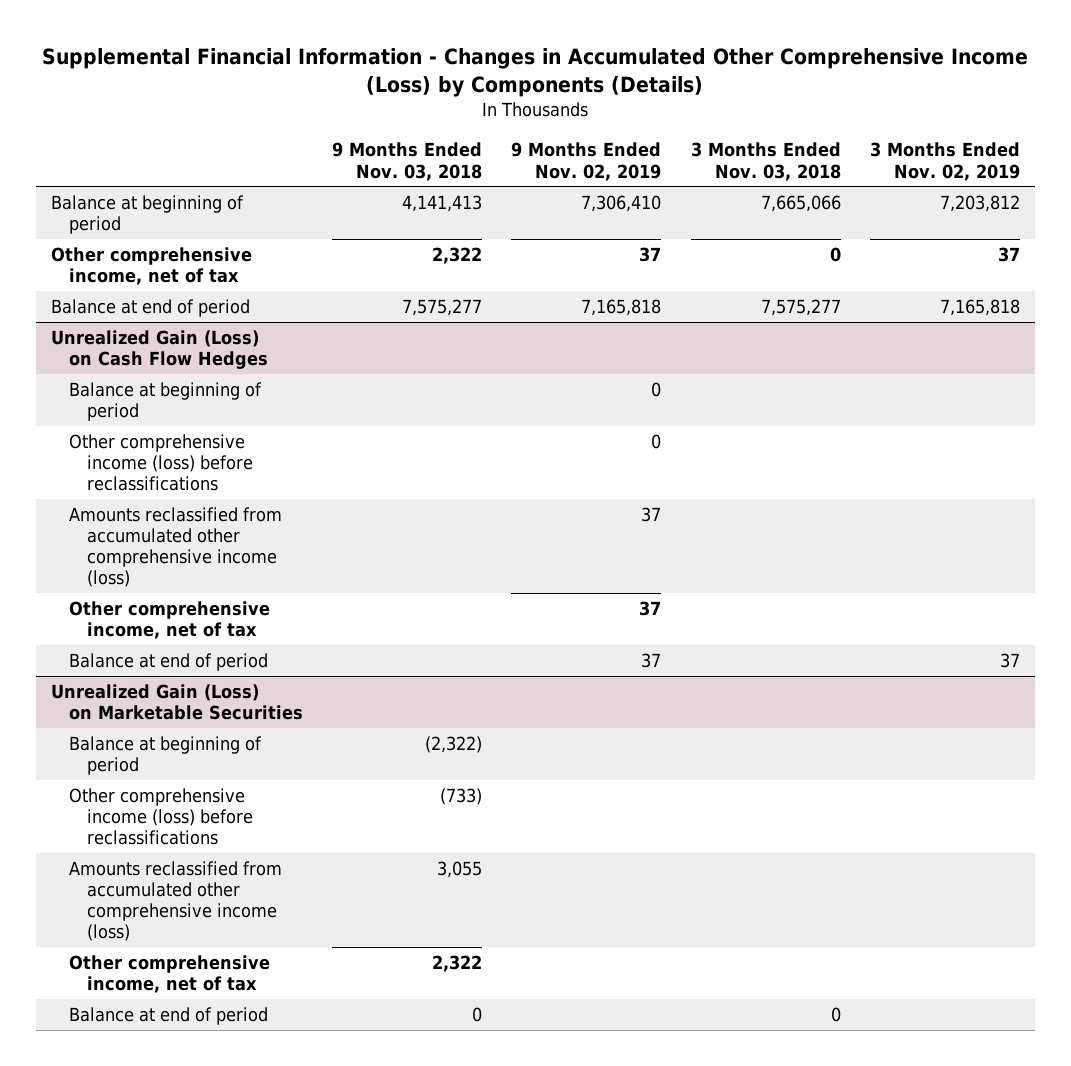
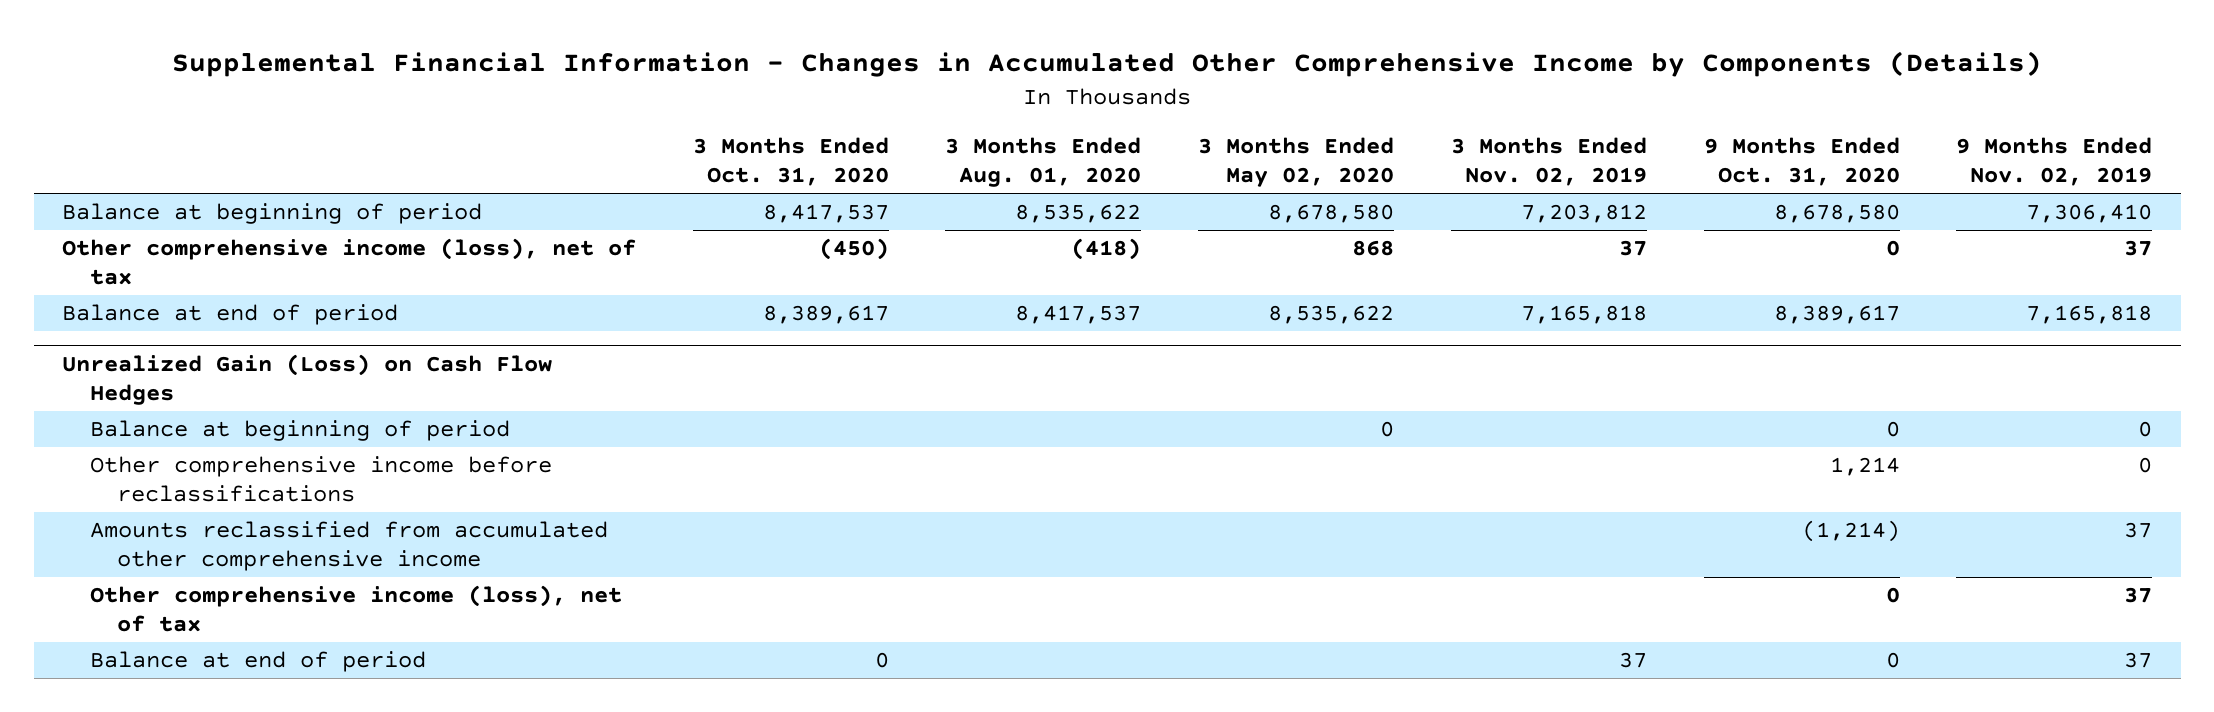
- Supplemental Financial Information - Changes in Accumulated Other Comprehensive Income (Loss) by Components (Details)
+ Supplemental Financial Information - Changes in Accumulated Other Comprehensive Income by Components (Details)
- | 9 Months Ended Nov. 03, 2018 | 9 Months Ended Nov. 02, 2019 | 3 Months Ended Nov. 03, 2018 | 3 Months Ended Nov. 02, 2019
+ | 3 Months Ended Oct. 31, 2020 | 3 Months Ended Aug. 01, 2020 | 3 Months Ended May 02, 2020 | 3 Months Ended Nov. 02, 2019 | 9 Months Ended Oct. 31, 2020 | 9 Months Ended Nov. 02, 2019
- Other comprehensive income, net of tax | 2,322 | 37 | 0 | 37
+ Other comprehensive income (loss), net of tax | (450) | (418) | 868 | 37 | 0 | 37
@ Unrealized Gain (Loss) on Cash Flow Hedges
- Other comprehensive income (loss) before reclassifications | | 0 | |
- Amounts reclassified from accumulated other comprehensive income (loss) | | 37 | |
- Other comprehensive income, net of tax | | 37 | |
+ Other comprehensive income before reclassifications | | | | | 1,214 | 0
+ Amounts reclassified from accumulated other comprehensive income | | | | | (1,214) | 37
+ Other comprehensive income (loss), net of tax | | | | | 0 | 37
- Unrealized Gain (Loss) on Marketable Securities
- Balance at beginning of period | (2,322) | | |
- Other comprehensive income (loss) before reclassifications | (733) | | |
- Amounts reclassified from accumulated other comprehensive income (loss) | 3,055 | | |
- Other comprehensive income, net of tax | 2,322 | | |
- Balance at end of period | 0 | | 0 |

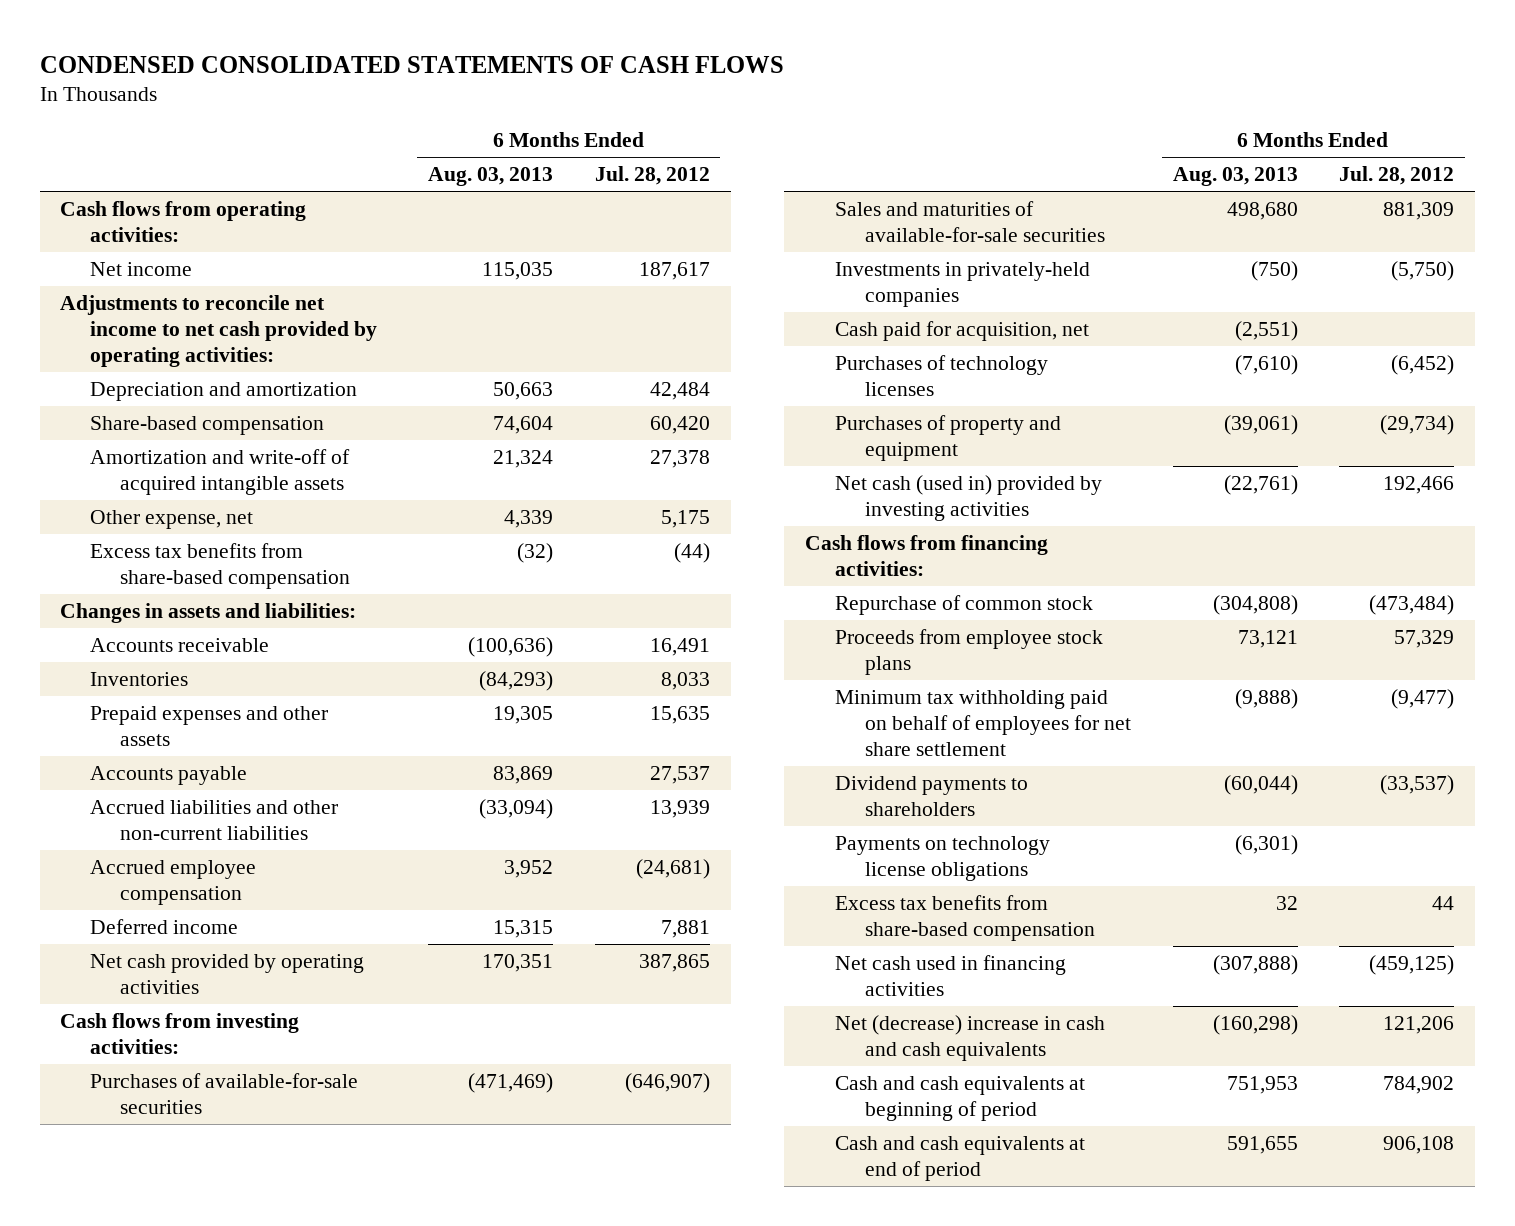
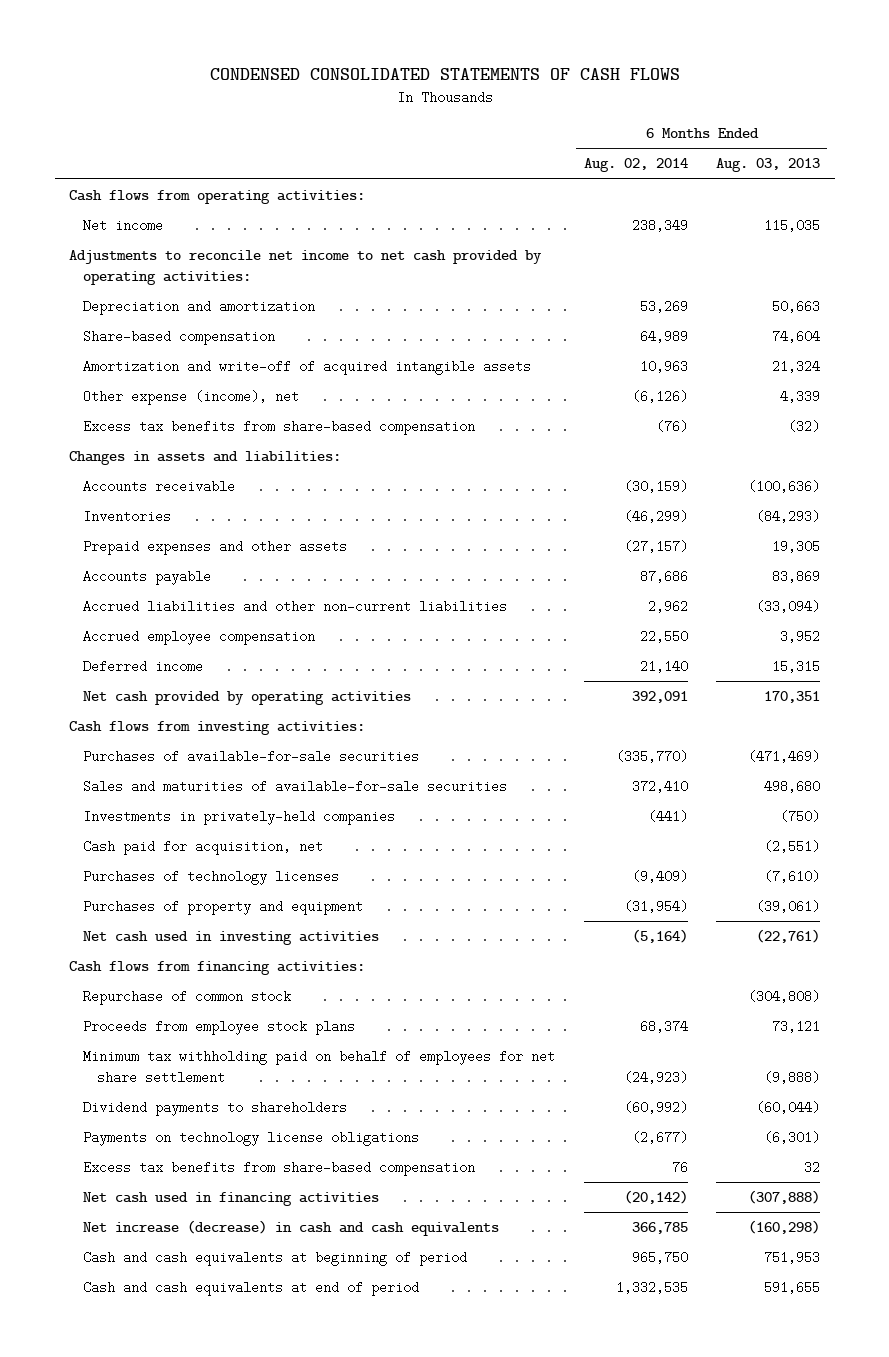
- | 6 Months Ended Aug. 03, 2013 | 6 Months Ended Jul. 28, 2012
+ | 6 Months Ended Aug. 02, 2014 | 6 Months Ended Aug. 03, 2013
- Other expense, net | 4,339 | 5,175
+ Other expense (income), net | (6,126) | 4,339
- Net cash (used in) provided by investing activities | (22,761) | 192,466
+ Net cash used in investing activities | (5,164) | (22,761)
- Net (decrease) increase in cash and cash equivalents | (160,298) | 121,206
+ Net increase (decrease) in cash and cash equivalents | 366,785 | (160,298)

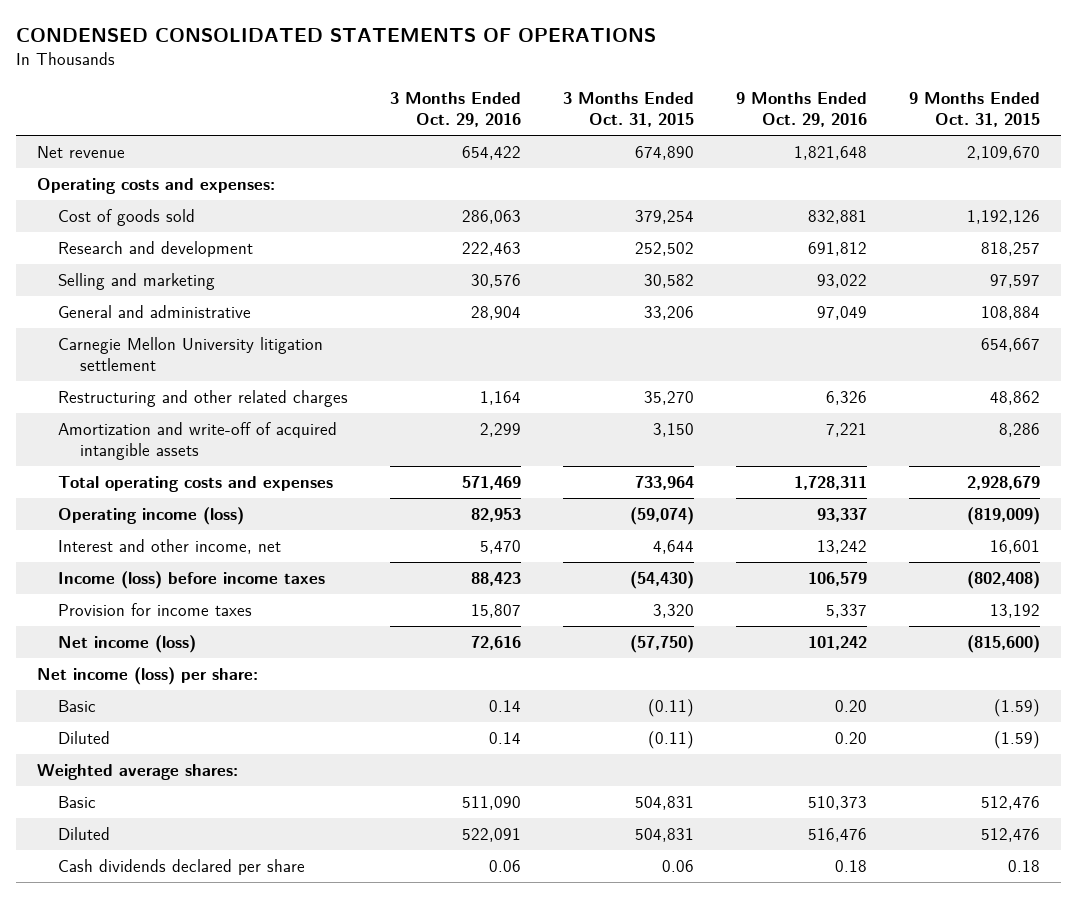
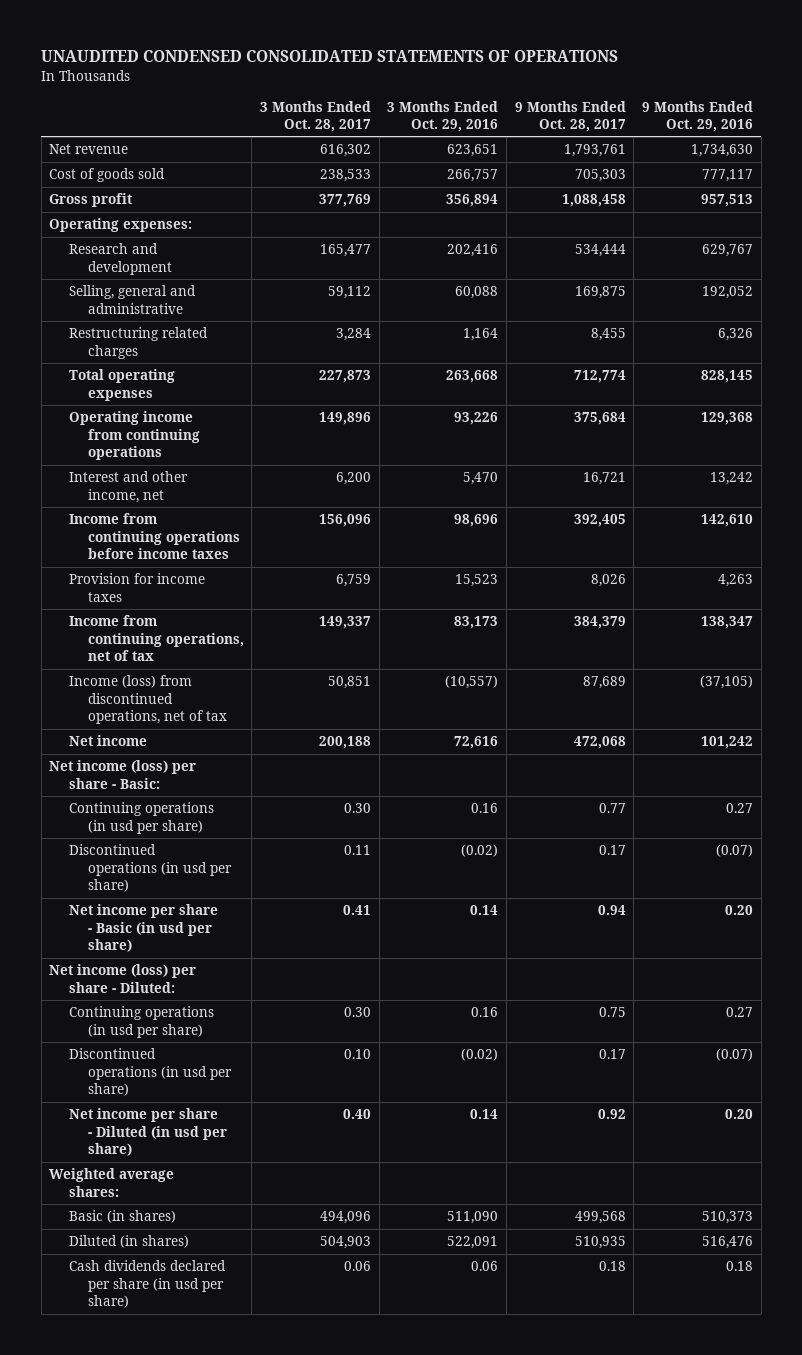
- CONDENSED CONSOLIDATED STATEMENTS OF OPERATIONS
+ UNAUDITED CONDENSED CONSOLIDATED STATEMENTS OF OPERATIONS
- | 3 Months Ended Oct. 29, 2016 | 3 Months Ended Oct. 31, 2015 | 9 Months Ended Oct. 29, 2016 | 9 Months Ended Oct. 31, 2015
+ | 3 Months Ended Oct. 28, 2017 | 3 Months Ended Oct. 29, 2016 | 9 Months Ended Oct. 28, 2017 | 9 Months Ended Oct. 29, 2016
- Net revenue | 654,422 | 674,890 | 1,821,648 | 2,109,670
- Operating costs and expenses:
- Cost of goods sold | 286,063 | 379,254 | 832,881 | 1,192,126
- Research and development | 222,463 | 252,502 | 691,812 | 818,257
- Selling and marketing | 30,576 | 30,582 | 93,022 | 97,597
- General and administrative | 28,904 | 33,206 | 97,049 | 108,884
- Carnegie Mellon University litigation settlement | | | | 654,667
- Restructuring and other related charges | 1,164 | 35,270 | 6,326 | 48,862
- Amortization and write-off of acquired intangible assets | 2,299 | 3,150 | 7,221 | 8,286
- Total operating costs and expenses | 571,469 | 733,964 | 1,728,311 | 2,928,679
- Operating income (loss) | 82,953 | (59,074) | 93,337 | (819,009)
+ Net revenue | 616,302 | 623,651 | 1,793,761 | 1,734,630
+ Cost of goods sold | 238,533 | 266,757 | 705,303 | 777,117
+ Gross profit | 377,769 | 356,894 | 1,088,458 | 957,513
+ Operating expenses:
+ Research and development | 165,477 | 202,416 | 534,444 | 629,767
+ Selling, general and administrative | 59,112 | 60,088 | 169,875 | 192,052
+ Restructuring related charges | 3,284 | 1,164 | 8,455 | 6,326
+ Total operating expenses | 227,873 | 263,668 | 712,774 | 828,145
+ Operating income from continuing operations | 149,896 | 93,226 | 375,684 | 129,368
- Income (loss) before income taxes | 88,423 | (54,430) | 106,579 | (802,408)
- Provision for income taxes | 15,807 | 3,320 | 5,337 | 13,192
- Net income (loss) | 72,616 | (57,750) | 101,242 | (815,600)
- Net income (loss) per share:
- Basic | 0.14 | (0.11) | 0.20 | (1.59)
- Diluted | 0.14 | (0.11) | 0.20 | (1.59)
+ Income from continuing operations before income taxes | 156,096 | 98,696 | 392,405 | 142,610
+ Provision for income taxes | 6,759 | 15,523 | 8,026 | 4,263
+ Income from continuing operations, net of tax | 149,337 | 83,173 | 384,379 | 138,347
+ Income (loss) from discontinued operations, net of tax | 50,851 | (10,557) | 87,689 | (37,105)
+ Net income | 200,188 | 72,616 | 472,068 | 101,242
+ Net income (loss) per share - Basic:
+ Continuing operations (in usd per share) | 0.30 | 0.16 | 0.77 | 0.27
+ Discontinued operations (in usd per share) | 0.11 | (0.02) | 0.17 | (0.07)
+ Net income per share - Basic (in usd per share) | 0.41 | 0.14 | 0.94 | 0.20
+ Net income (loss) per share - Diluted:
+ Continuing operations (in usd per share) | 0.30 | 0.16 | 0.75 | 0.27
+ Discontinued operations (in usd per share) | 0.10 | (0.02) | 0.17 | (0.07)
+ Net income per share - Diluted (in usd per share) | 0.40 | 0.14 | 0.92 | 0.20
- Basic | 511,090 | 504,831 | 510,373 | 512,476
- Diluted | 522,091 | 504,831 | 516,476 | 512,476
- Cash dividends declared per share | 0.06 | 0.06 | 0.18 | 0.18
+ Basic (in shares) | 494,096 | 511,090 | 499,568 | 510,373
+ Diluted (in shares) | 504,903 | 522,091 | 510,935 | 516,476
+ Cash dividends declared per share (in usd per share) | 0.06 | 0.06 | 0.18 | 0.18

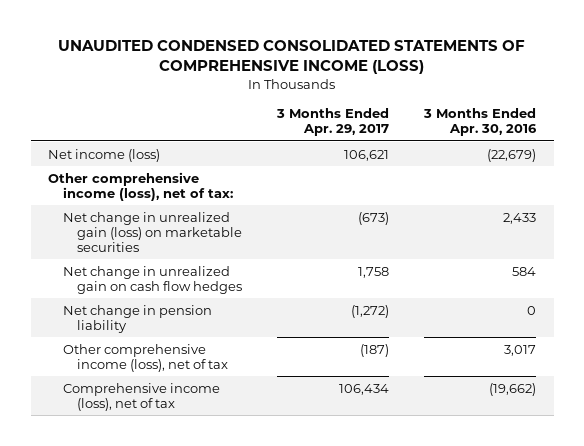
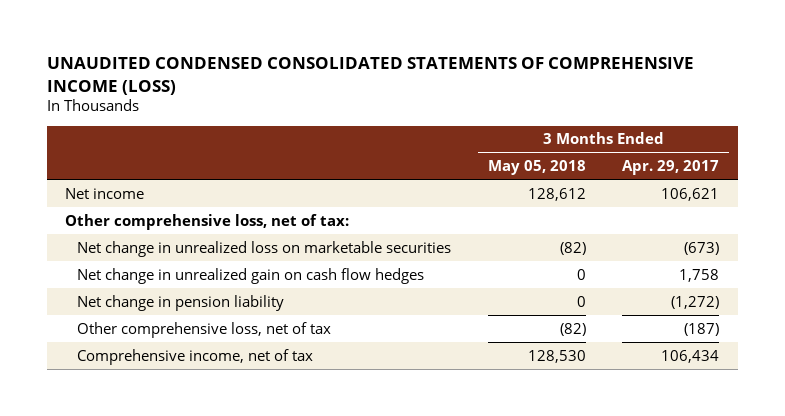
- | 3 Months Ended Apr. 29, 2017 | 3 Months Ended Apr. 30, 2016
+ | 3 Months Ended May 05, 2018 | 3 Months Ended Apr. 29, 2017
- Net income (loss) | 106,621 | (22,679)
- Other comprehensive income (loss), net of tax:
- Net change in unrealized gain (loss) on marketable securities | (673) | 2,433
+ Net income | 128,612 | 106,621
+ Other comprehensive loss, net of tax:
+ Net change in unrealized loss on marketable securities | (82) | (673)
- Other comprehensive income (loss), net of tax | (187) | 3,017
- Comprehensive income (loss), net of tax | 106,434 | (19,662)
+ Other comprehensive loss, net of tax | (82) | (187)
+ Comprehensive income, net of tax | 128,530 | 106,434

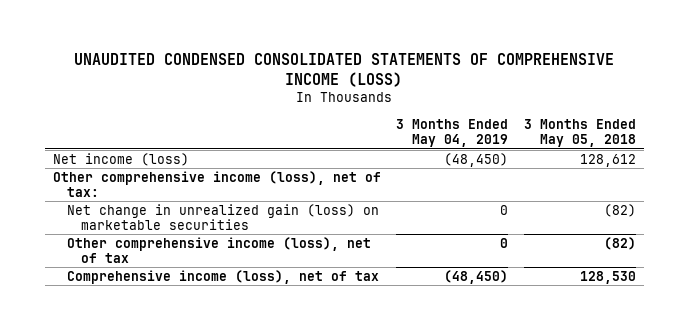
- | 3 Months Ended May 05, 2018 | 3 Months Ended Apr. 29, 2017
+ | 3 Months Ended May 04, 2019 | 3 Months Ended May 05, 2018
- Net income | 128,612 | 106,621
- Other comprehensive loss, net of tax:
- Net change in unrealized loss on marketable securities | (82) | (673)
- Net change in unrealized gain on cash flow hedges | 0 | 1,758
- Net change in pension liability | 0 | (1,272)
- Other comprehensive loss, net of tax | (82) | (187)
- Comprehensive income, net of tax | 128,530 | 106,434
+ Net income (loss) | (48,450) | 128,612
+ Other comprehensive income (loss), net of tax:
+ Net change in unrealized gain (loss) on marketable securities | 0 | (82)
+ Other comprehensive income (loss), net of tax | 0 | (82)
+ Comprehensive income (loss), net of tax | (48,450) | 128,530

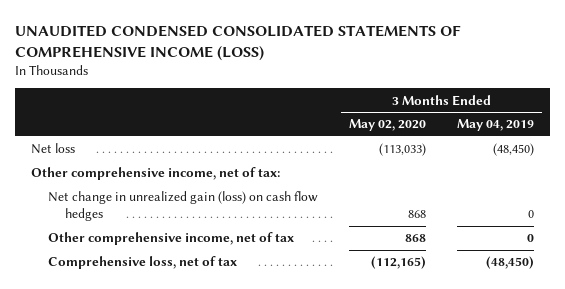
- | 3 Months Ended May 04, 2019 | 3 Months Ended May 05, 2018
+ | 3 Months Ended May 02, 2020 | 3 Months Ended May 04, 2019
- Net income (loss) | (48,450) | 128,612
- Other comprehensive income (loss), net of tax:
- Net change in unrealized gain (loss) on marketable securities | 0 | (82)
- Other comprehensive income (loss), net of tax | 0 | (82)
- Comprehensive income (loss), net of tax | (48,450) | 128,530
+ Net loss | (113,033) | (48,450)
+ Other comprehensive income, net of tax:
+ Net change in unrealized gain (loss) on cash flow hedges | 868 | 0
+ Other comprehensive income, net of tax | 868 | 0
+ Comprehensive loss, net of tax | (112,165) | (48,450)

